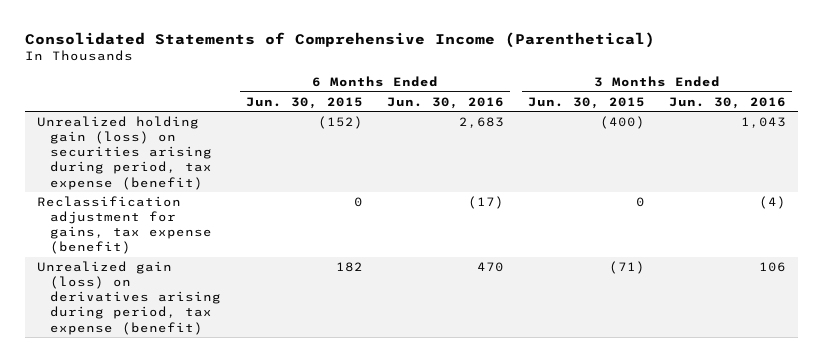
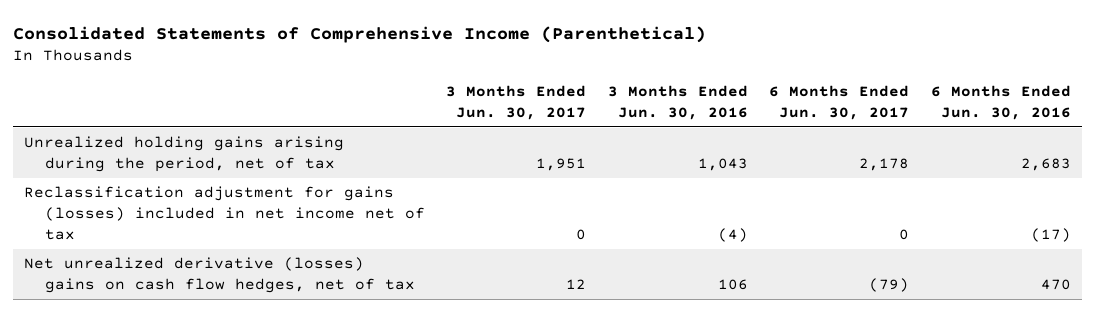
- | 6 Months Ended Jun. 30, 2015 | 6 Months Ended Jun. 30, 2016 | 3 Months Ended Jun. 30, 2015 | 3 Months Ended Jun. 30, 2016
+ | 3 Months Ended Jun. 30, 2017 | 3 Months Ended Jun. 30, 2016 | 6 Months Ended Jun. 30, 2017 | 6 Months Ended Jun. 30, 2016
- Unrealized holding gain (loss) on securities arising during period, tax expense (benefit) | (152) | 2,683 | (400) | 1,043
- Reclassification adjustment for gains, tax expense (benefit) | 0 | (17) | 0 | (4)
- Unrealized gain (loss) on derivatives arising during period, tax expense (benefit) | 182 | 470 | (71) | 106
+ Unrealized holding gains arising during the period, net of tax | 1,951 | 1,043 | 2,178 | 2,683
+ Reclassification adjustment for gains (losses) included in net income net of tax | 0 | (4) | 0 | (17)
+ Net unrealized derivative (losses) gains on cash flow hedges, net of tax | 12 | 106 | (79) | 470

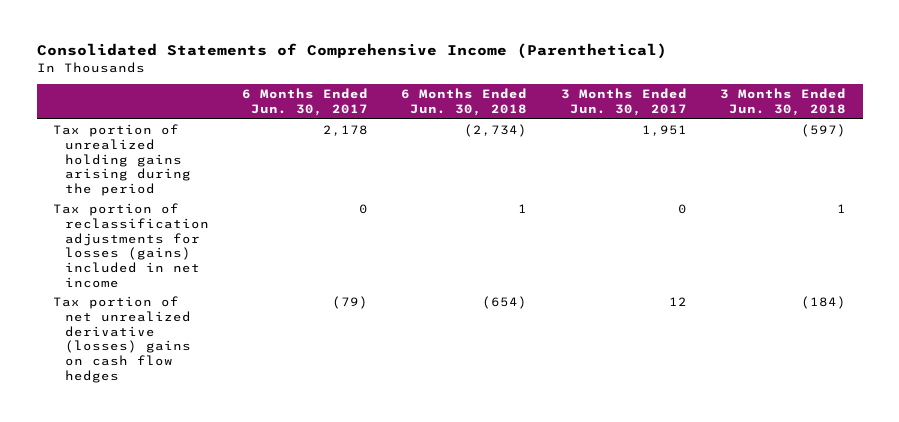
- | 3 Months Ended Jun. 30, 2017 | 3 Months Ended Jun. 30, 2016 | 6 Months Ended Jun. 30, 2017 | 6 Months Ended Jun. 30, 2016
+ | 6 Months Ended Jun. 30, 2017 | 6 Months Ended Jun. 30, 2018 | 3 Months Ended Jun. 30, 2017 | 3 Months Ended Jun. 30, 2018
- Unrealized holding gains arising during the period, net of tax | 1,951 | 1,043 | 2,178 | 2,683
- Reclassification adjustment for gains (losses) included in net income net of tax | 0 | (4) | 0 | (17)
- Net unrealized derivative (losses) gains on cash flow hedges, net of tax | 12 | 106 | (79) | 470
+ Tax portion of unrealized holding gains arising during the period | 2,178 | (2,734) | 1,951 | (597)
+ Tax portion of reclassification adjustments for losses (gains) included in net income | 0 | 1 | 0 | 1
+ Tax portion of net unrealized derivative (losses) gains on cash flow hedges | (79) | (654) | 12 | (184)

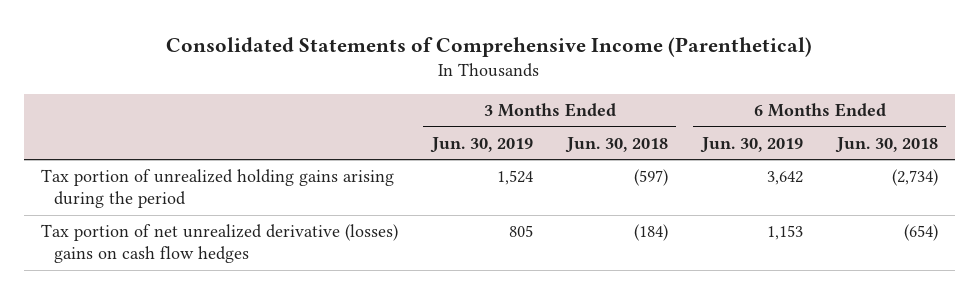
- | 6 Months Ended Jun. 30, 2017 | 6 Months Ended Jun. 30, 2018 | 3 Months Ended Jun. 30, 2017 | 3 Months Ended Jun. 30, 2018
+ | 3 Months Ended Jun. 30, 2019 | 3 Months Ended Jun. 30, 2018 | 6 Months Ended Jun. 30, 2019 | 6 Months Ended Jun. 30, 2018
- Tax portion of reclassification adjustments for losses (gains) included in net income | 0 | 1 | 0 | 1

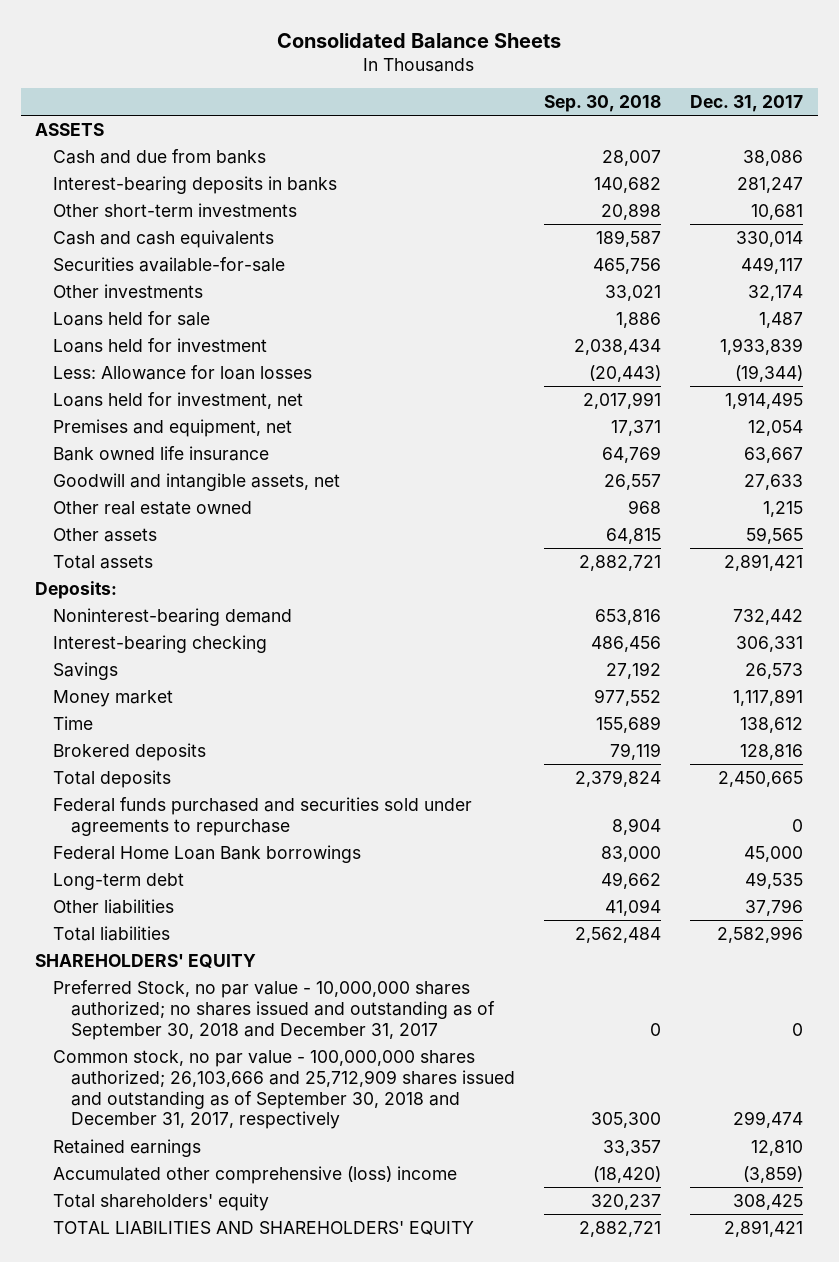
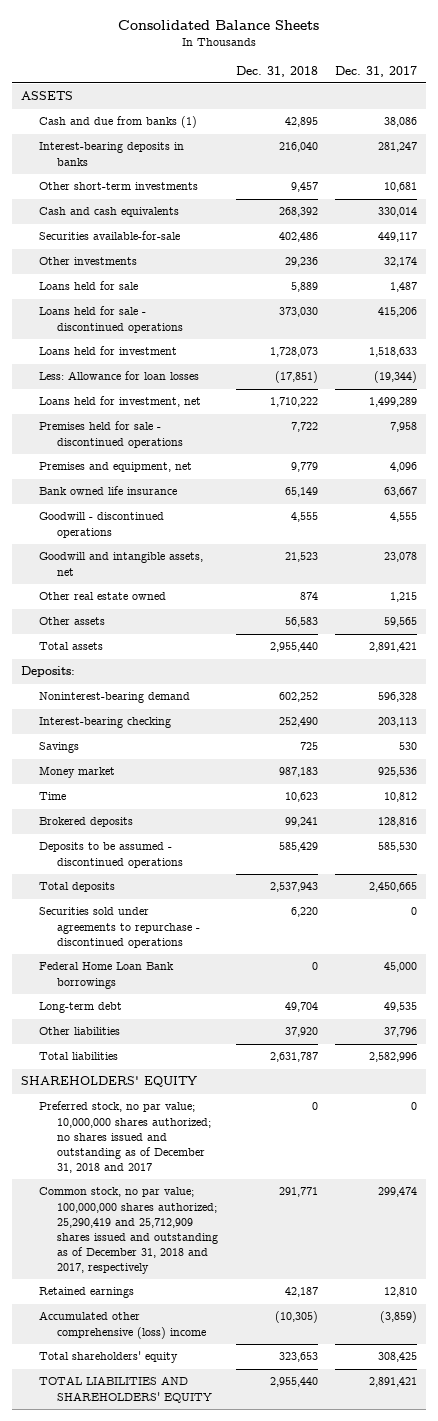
- | Sep. 30, 2018 | Dec. 31, 2017
+ | Dec. 31, 2018 | Dec. 31, 2017
- Cash and due from banks | 28,007 | 38,086
+ Cash and due from banks (1) | 42,895 | 38,086
- Loans held for investment | 2,038,434 | 1,933,839
+ Loans held for sale - discontinued operations | 373,030 | 415,206
+ Loans held for investment | 1,728,073 | 1,518,633
- Loans held for investment, net | 2,017,991 | 1,914,495
- Premises and equipment, net | 17,371 | 12,054
+ Loans held for investment, net | 1,710,222 | 1,499,289
+ Premises held for sale - discontinued operations | 7,722 | 7,958
+ Premises and equipment, net | 9,779 | 4,096
- Goodwill and intangible assets, net | 26,557 | 27,633
+ Goodwill - discontinued operations | 4,555 | 4,555
+ Goodwill and intangible assets, net | 21,523 | 23,078
- Noninterest-bearing demand | 653,816 | 732,442
- Interest-bearing checking | 486,456 | 306,331
- Savings | 27,192 | 26,573
- Money market | 977,552 | 1,117,891
- Time | 155,689 | 138,612
+ Noninterest-bearing demand | 602,252 | 596,328
+ Interest-bearing checking | 252,490 | 203,113
+ Savings | 725 | 530
+ Money market | 987,183 | 925,536
+ Time | 10,623 | 10,812
+ Deposits to be assumed - discontinued operations | 585,429 | 585,530
- Federal funds purchased and securities sold under agreements to repurchase | 8,904 | 0
+ Securities sold under agreements to repurchase - discontinued operations | 6,220 | 0
- Preferred Stock, no par value - 10,000,000 shares authorized; no shares issued and outstanding as of September 30, 2018 and December 31, 2017 | 0 | 0
- Common stock, no par value - 100,000,000 shares authorized; 26,103,666 and 25,712,909 shares issued and outstanding as of September 30, 2018 and December 31, 2017, respectively | 305,300 | 299,474
+ Preferred stock, no par value; 10,000,000 shares authorized; no shares issued and outstanding as of December 31, 2018 and 2017 | 0 | 0
+ Common stock, no par value; 100,000,000 shares authorized; 25,290,419 and 25,712,909 shares issued and outstanding as of December 31, 2018 and 2017, respectively | 291,771 | 299,474

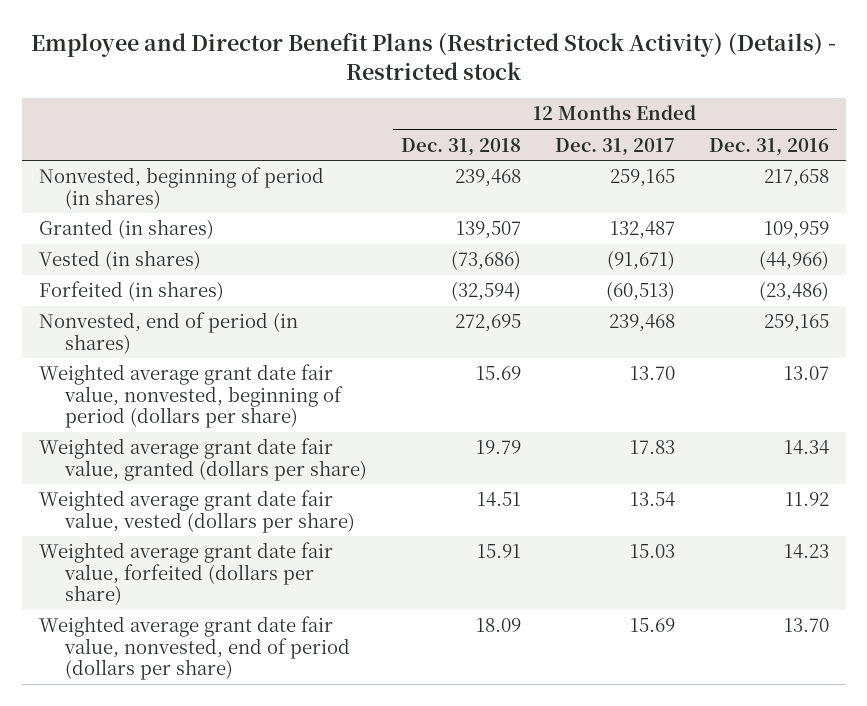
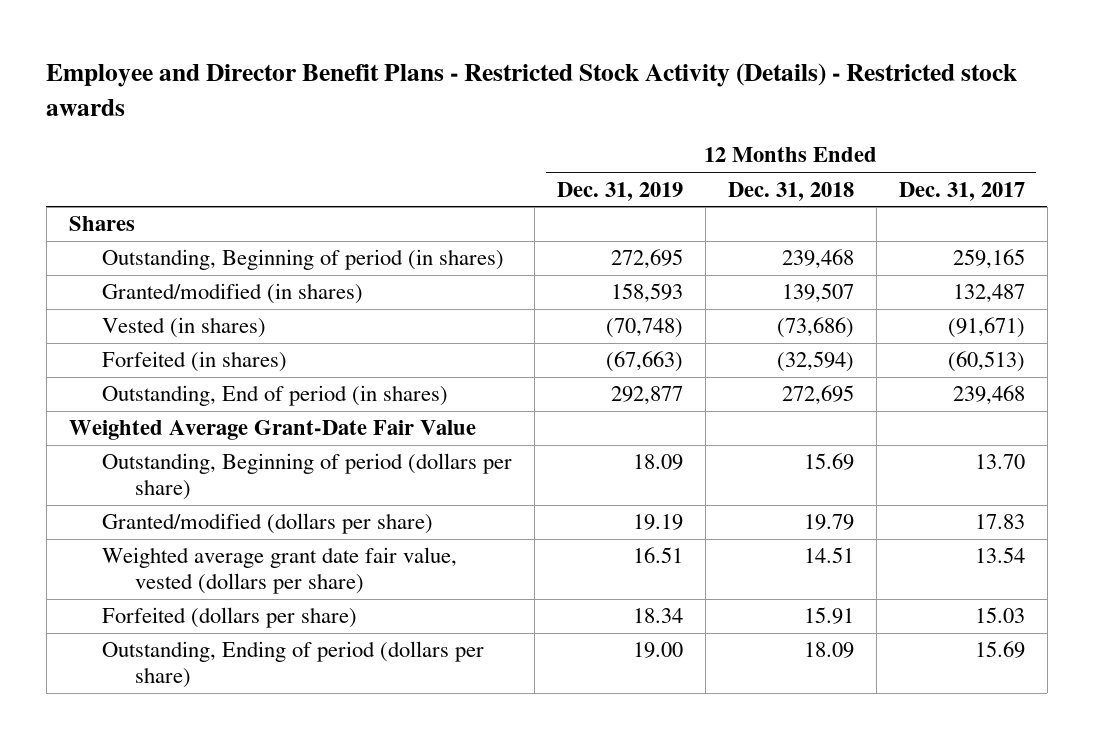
- Employee and Director Benefit Plans (Restricted Stock Activity) (Details) - Restricted stock
+ Employee and Director Benefit Plans - Restricted Stock Activity (Details) - Restricted stock awards
- | 12 Months Ended Dec. 31, 2018 | 12 Months Ended Dec. 31, 2017 | 12 Months Ended Dec. 31, 2016
+ | 12 Months Ended Dec. 31, 2019 | 12 Months Ended Dec. 31, 2018 | 12 Months Ended Dec. 31, 2017
- Nonvested, beginning of period (in shares) | 239,468 | 259,165 | 217,658
- Granted (in shares) | 139,507 | 132,487 | 109,959
+ Shares
+ Outstanding, Beginning of period (in shares) | 272,695 | 239,468 | 259,165
+ Granted/modified (in shares) | 158,593 | 139,507 | 132,487
- Nonvested, end of period (in shares) | 272,695 | 239,468 | 259,165
- Weighted average grant date fair value, nonvested, beginning of period (dollars per share) | 15.69 | 13.70 | 13.07
- Weighted average grant date fair value, granted (dollars per share) | 19.79 | 17.83 | 14.34
+ Outstanding, End of period (in shares) | 292,877 | 272,695 | 239,468
+ Weighted Average Grant-Date Fair Value
+ Outstanding, Beginning of period (dollars per share) | 18.09 | 15.69 | 13.70
+ Granted/modified (dollars per share) | 19.19 | 19.79 | 17.83
- Weighted average grant date fair value, forfeited (dollars per share) | 15.91 | 15.03 | 14.23
- Weighted average grant date fair value, nonvested, end of period (dollars per share) | 18.09 | 15.69 | 13.70
+ Forfeited (dollars per share) | 18.34 | 15.91 | 15.03
+ Outstanding, Ending of period (dollars per share) | 19.00 | 18.09 | 15.69

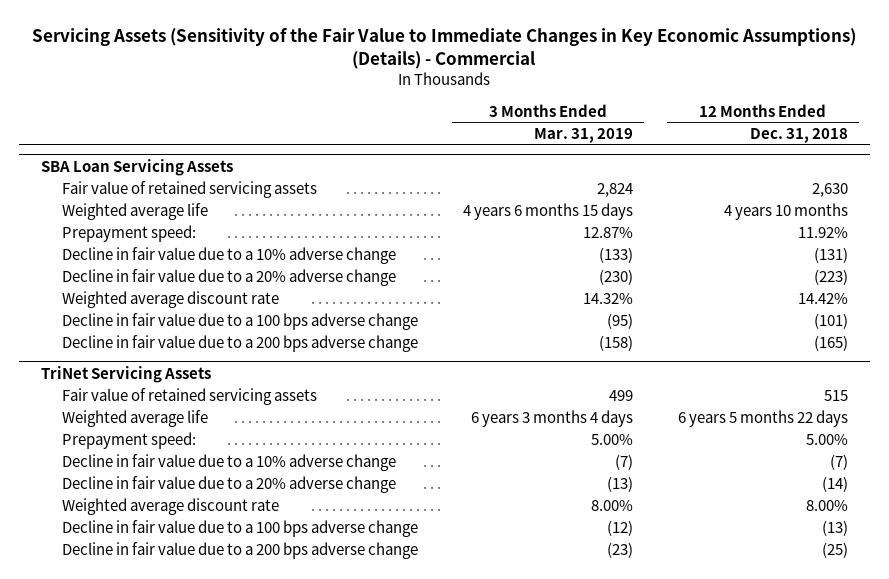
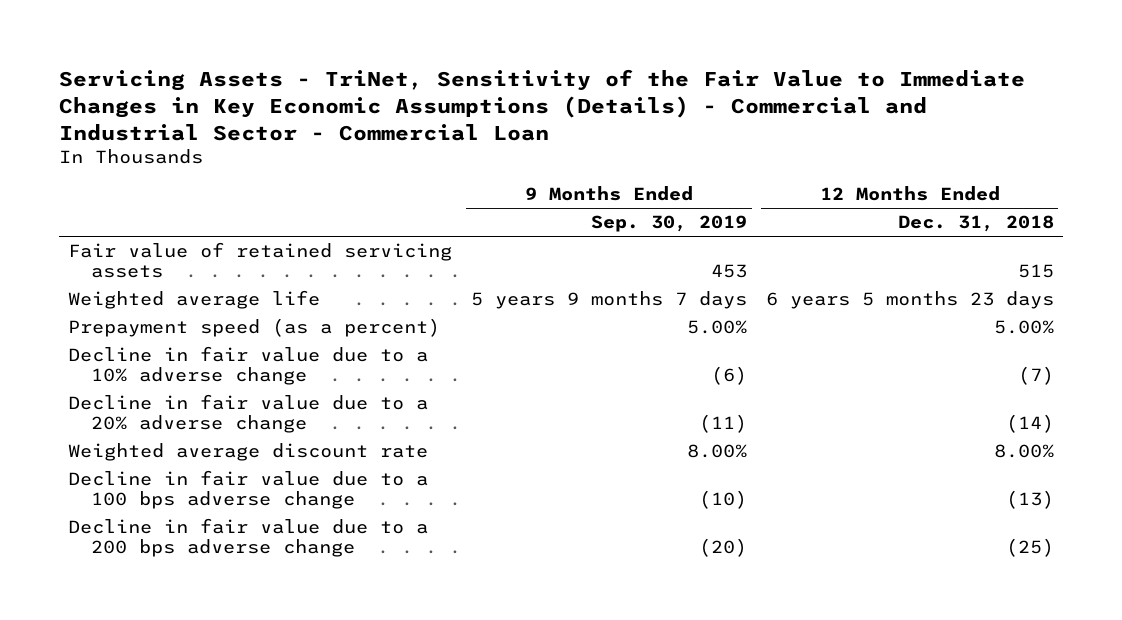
- Servicing Assets (Sensitivity of the Fair Value to Immediate Changes in Key Economic Assumptions) (Details) - Commercial
+ Servicing Assets - TriNet, Sensitivity of the Fair Value to Immediate Changes in Key Economic Assumptions (Details) - Commercial and Industrial Sector - Commercial Loan
- | 3 Months Ended Mar. 31, 2019 | 12 Months Ended Dec. 31, 2018
+ | 9 Months Ended Sep. 30, 2019 | 12 Months Ended Dec. 31, 2018
- SBA Loan Servicing Assets
- Fair value of retained servicing assets | 2,824 | 2,630
- Weighted average life | 4 years 6 months 15 days | 4 years 10 months
- Prepayment speed: | 12.87% | 11.92%
- Decline in fair value due to a 10% adverse change | (133) | (131)
- Decline in fair value due to a 20% adverse change | (230) | (223)
- Weighted average discount rate | 14.32% | 14.42%
- Decline in fair value due to a 100 bps adverse change | (95) | (101)
- Decline in fair value due to a 200 bps adverse change | (158) | (165)
- TriNet Servicing Assets
- Weighted average life | 6 years 3 months 4 days | 6 years 5 months 22 days
- Prepayment speed: | 5.00% | 5.00%
+ Weighted average life | 5 years 9 months 7 days | 6 years 5 months 23 days
+ Prepayment speed (as a percent) | 5.00% | 5.00%

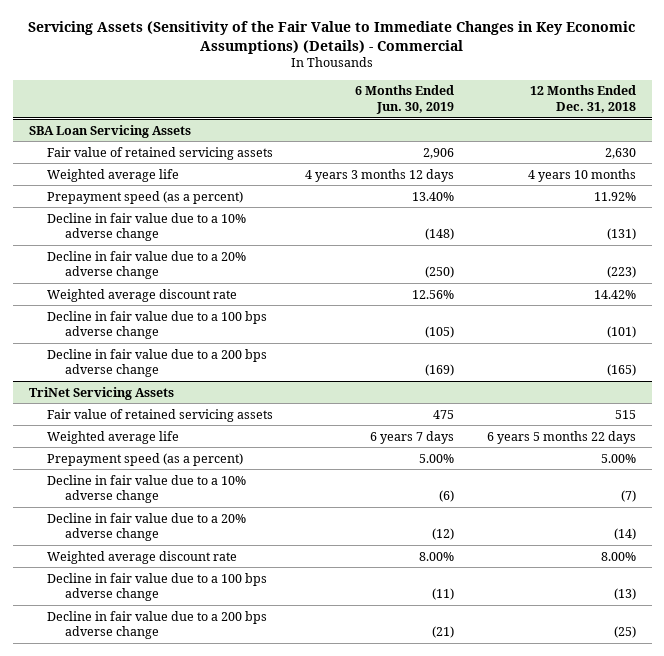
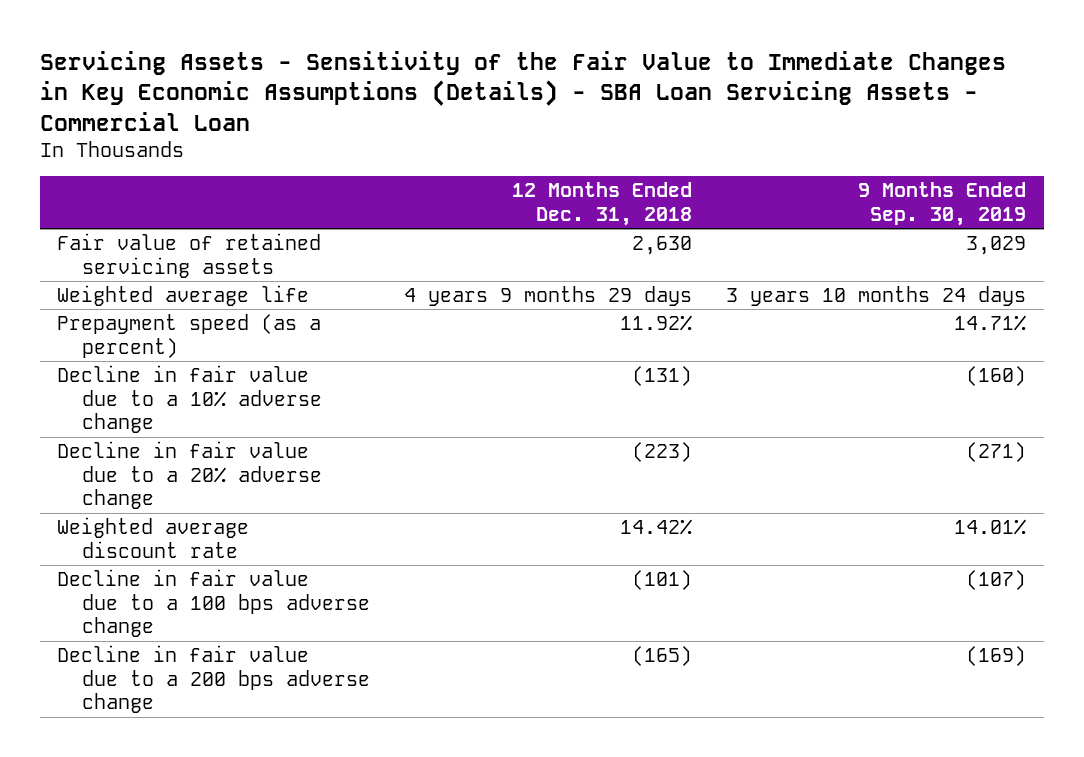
- Servicing Assets (Sensitivity of the Fair Value to Immediate Changes in Key Economic Assumptions) (Details) - Commercial
+ Servicing Assets - Sensitivity of the Fair Value to Immediate Changes in Key Economic Assumptions (Details) - SBA Loan Servicing Assets - Commercial Loan
- | 6 Months Ended Jun. 30, 2019 | 12 Months Ended Dec. 31, 2018
+ | 12 Months Ended Dec. 31, 2018 | 9 Months Ended Sep. 30, 2019
- SBA Loan Servicing Assets
- Weighted average life | 4 years 3 months 12 days | 4 years 10 months
+ Weighted average life | 4 years 9 months 29 days | 3 years 10 months 24 days
- TriNet Servicing Assets
- Fair value of retained servicing assets | 475 | 515
- Weighted average life | 6 years 7 days | 6 years 5 months 22 days
- Prepayment speed (as a percent) | 5.00% | 5.00%
- Decline in fair value due to a 10% adverse change | (6) | (7)
- Decline in fair value due to a 20% adverse change | (12) | (14)
- Weighted average discount rate | 8.00% | 8.00%
- Decline in fair value due to a 100 bps adverse change | (11) | (13)
- Decline in fair value due to a 200 bps adverse change | (21) | (25)

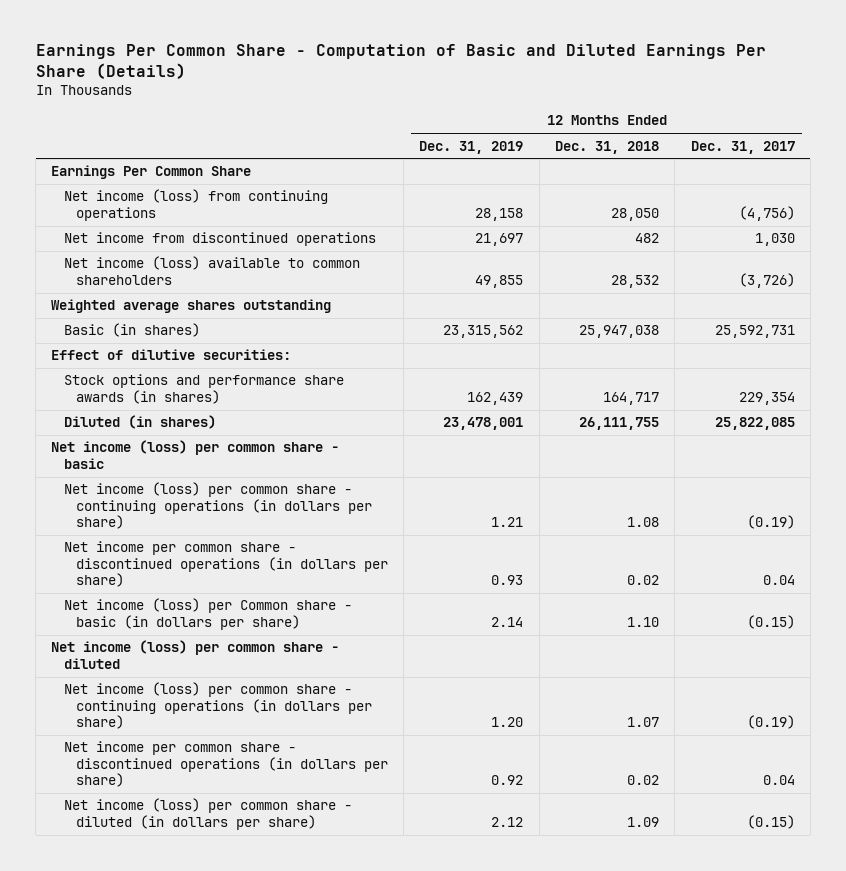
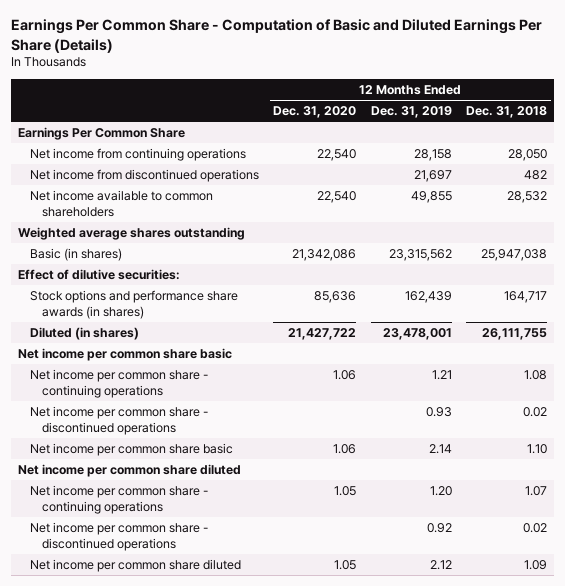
- | 12 Months Ended Dec. 31, 2019 | 12 Months Ended Dec. 31, 2018 | 12 Months Ended Dec. 31, 2017
+ | 12 Months Ended Dec. 31, 2020 | 12 Months Ended Dec. 31, 2019 | 12 Months Ended Dec. 31, 2018
- Net income (loss) from continuing operations | 28,158 | 28,050 | (4,756)
+ Net income from continuing operations | 22,540 | 28,158 | 28,050
- Net income (loss) available to common shareholders | 49,855 | 28,532 | (3,726)
+ Net income available to common shareholders | 22,540 | 49,855 | 28,532
- Net income (loss) per common share - basic
- Net income (loss) per common share - continuing operations (in dollars per share) | 1.21 | 1.08 | (0.19)
- Net income per common share - discontinued operations (in dollars per share) | 0.93 | 0.02 | 0.04
- Net income (loss) per Common share - basic (in dollars per share) | 2.14 | 1.10 | (0.15)
- Net income (loss) per common share - diluted
- Net income (loss) per common share - continuing operations (in dollars per share) | 1.20 | 1.07 | (0.19)
- Net income per common share - discontinued operations (in dollars per share) | 0.92 | 0.02 | 0.04
- Net income (loss) per common share - diluted (in dollars per share) | 2.12 | 1.09 | (0.15)
+ Net income per common share basic
+ Net income per common share - continuing operations | 1.06 | 1.21 | 1.08
+ Net income per common share - discontinued operations | | 0.93 | 0.02
+ Net income per common share basic | 1.06 | 2.14 | 1.10
+ Net income per common share diluted
+ Net income per common share - continuing operations | 1.05 | 1.20 | 1.07
+ Net income per common share - discontinued operations | | 0.92 | 0.02
+ Net income per common share diluted | 1.05 | 2.12 | 1.09

